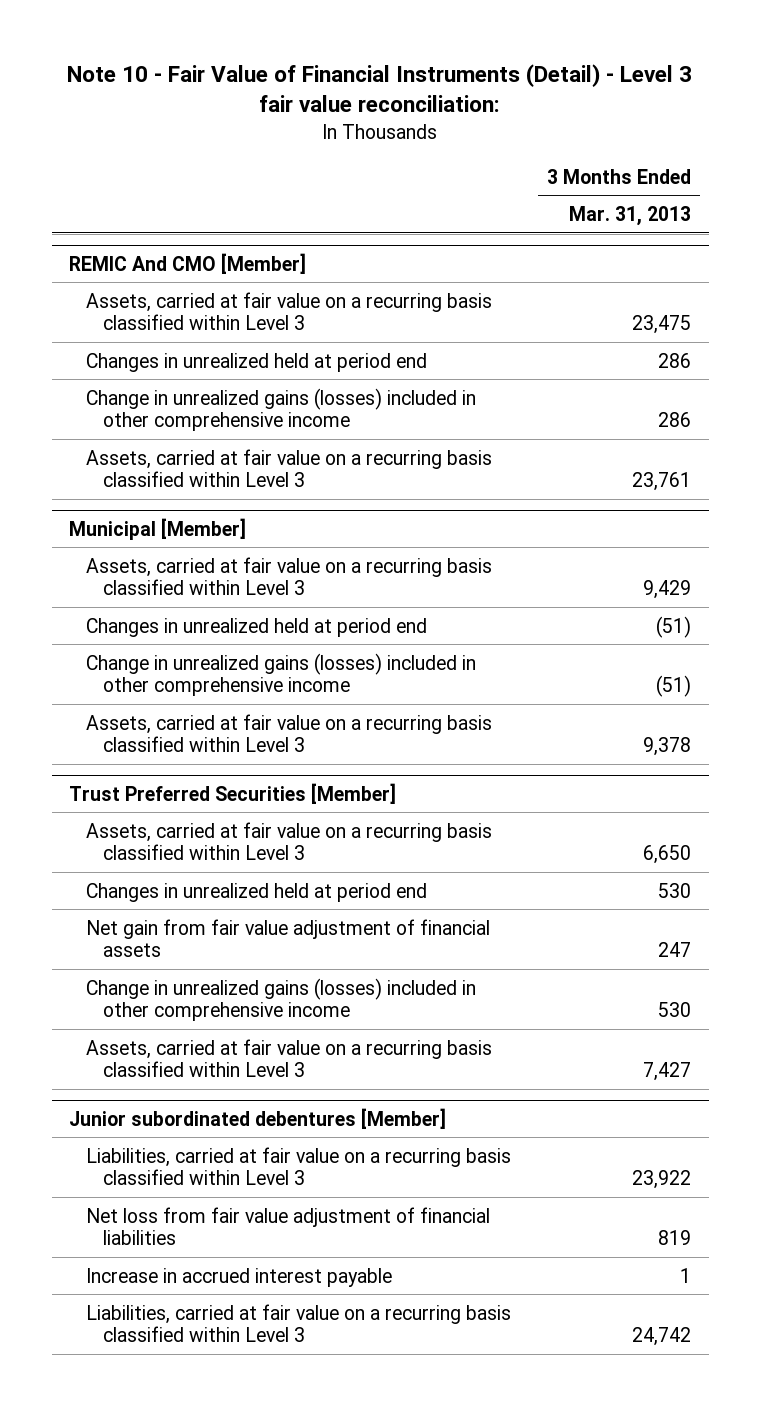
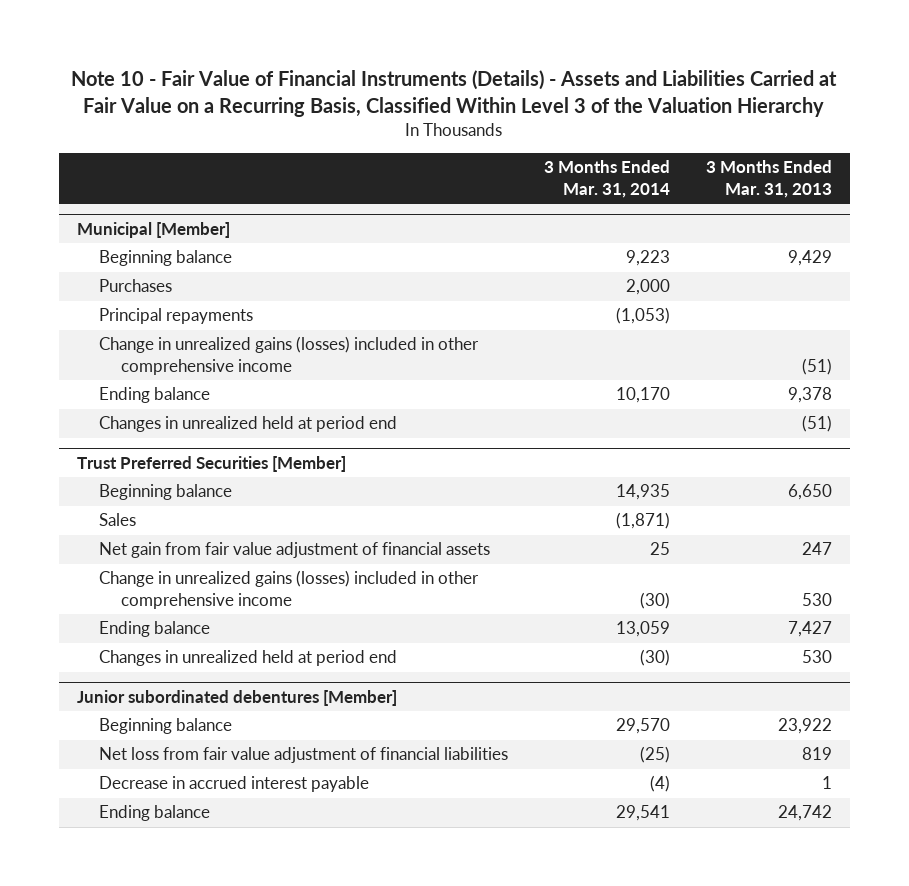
- Note 10 - Fair Value of Financial Instruments (Detail) - Level 3 fair value reconciliation:
+ Note 10 - Fair Value of Financial Instruments (Details) - Assets and Liabilities Carried at Fair Value on a Recurring Basis, Classified Within Level 3 of the Valuation Hierarchy
- | 3 Months Ended Mar. 31, 2013
+ | 3 Months Ended Mar. 31, 2014 | 3 Months Ended Mar. 31, 2013
- REMIC And CMO [Member]
- Assets, carried at fair value on a recurring basis classified within Level 3 | 23,475
- Changes in unrealized held at period end | 286
- Change in unrealized gains (losses) included in other comprehensive income | 286
- Assets, carried at fair value on a recurring basis classified within Level 3 | 23,761
@ Municipal [Member]
- Assets, carried at fair value on a recurring basis classified within Level 3 | 9,429
+ Beginning balance | 9,223 | 9,429
+ Purchases | 2,000 |
+ Principal repayments | (1,053) |
- Assets, carried at fair value on a recurring basis classified within Level 3 | 9,378
+ Ending balance | 10,170 | 9,378
moved down: Changes in unrealized held at period end | | (51)
@ Trust Preferred Securities [Member]
- Assets, carried at fair value on a recurring basis classified within Level 3 | 6,650
+ Beginning balance | 14,935 | 6,650
+ Sales | (1,871) |
- Assets, carried at fair value on a recurring basis classified within Level 3 | 7,427
+ Ending balance | 13,059 | 7,427
moved down: Changes in unrealized held at period end | (30) | 530
@ Junior subordinated debentures [Member]
- Liabilities, carried at fair value on a recurring basis classified within Level 3 | 23,922
+ Beginning balance | 29,570 | 23,922
- Increase in accrued interest payable | 1
- Liabilities, carried at fair value on a recurring basis classified within Level 3 | 24,742
+ Decrease in accrued interest payable | (4) | 1
+ Ending balance | 29,541 | 24,742

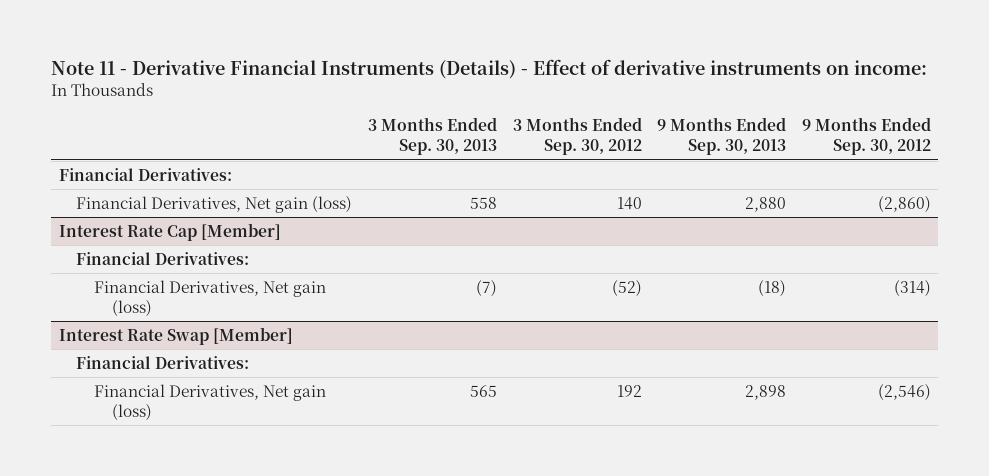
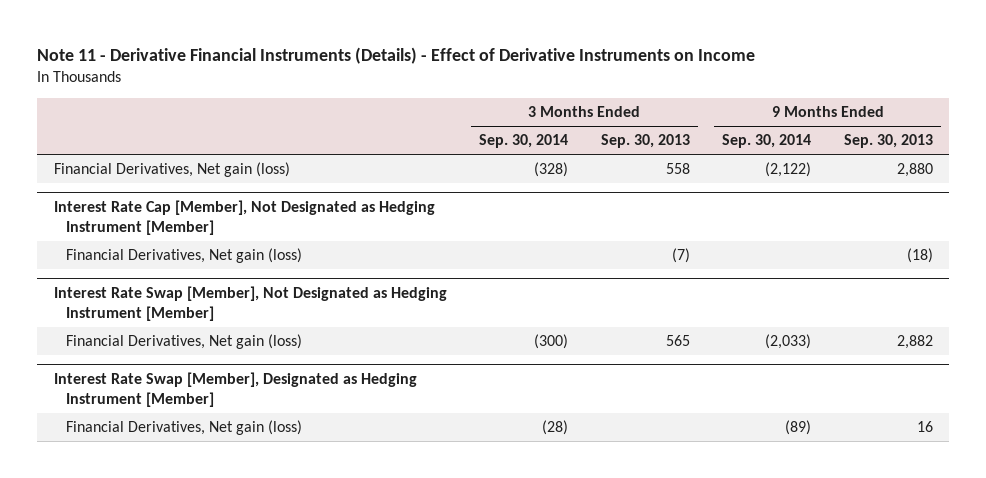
- Note 11 - Derivative Financial Instruments (Details) - Effect of derivative instruments on income:
+ Note 11 - Derivative Financial Instruments (Details) - Effect of Derivative Instruments on Income
- | 3 Months Ended Sep. 30, 2013 | 3 Months Ended Sep. 30, 2012 | 9 Months Ended Sep. 30, 2013 | 9 Months Ended Sep. 30, 2012
+ | 3 Months Ended Sep. 30, 2014 | 3 Months Ended Sep. 30, 2013 | 9 Months Ended Sep. 30, 2014 | 9 Months Ended Sep. 30, 2013
- Financial Derivatives:
- Interest Rate Cap [Member]
- Financial Derivatives:
+ Interest Rate Cap [Member], Not Designated as Hedging Instrument [Member]
- Interest Rate Swap [Member]
- Financial Derivatives:
- Financial Derivatives, Net gain (loss) | 565 | 192 | 2,898 | (2,546)
+ Interest Rate Swap [Member], Not Designated as Hedging Instrument [Member]
+ Financial Derivatives, Net gain (loss) | (300) | 565 | (2,033) | 2,882
+ Interest Rate Swap [Member], Designated as Hedging Instrument [Member]
+ Financial Derivatives, Net gain (loss) | (28) | | (89) | 16

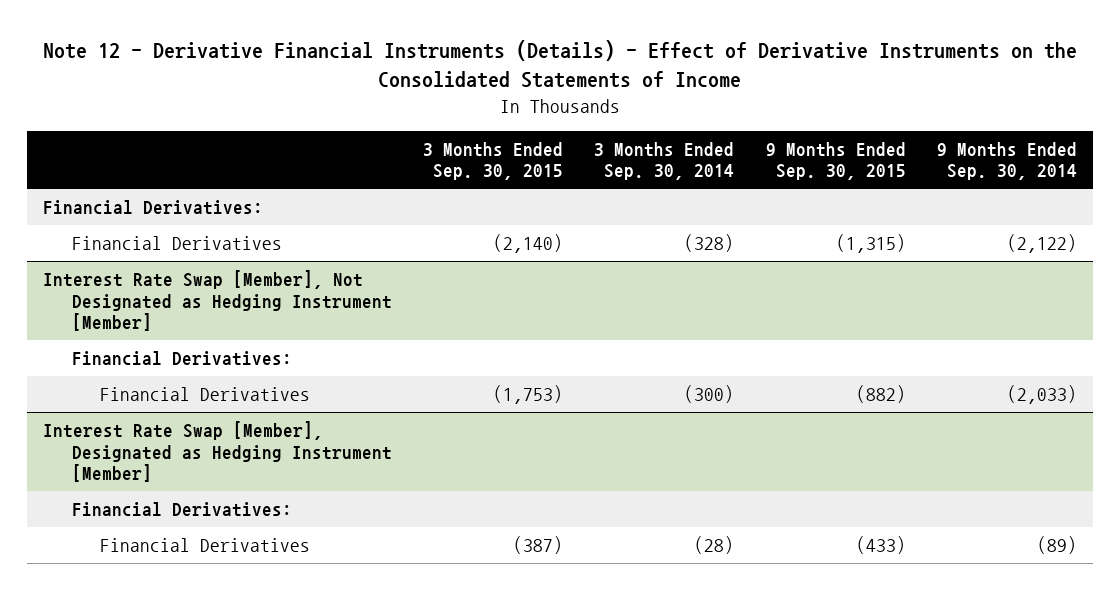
- Note 11 - Derivative Financial Instruments (Details) - Effect of Derivative Instruments on Income
+ Note 12 - Derivative Financial Instruments (Details) - Effect of Derivative Instruments on the Consolidated Statements of Income
- | 3 Months Ended Sep. 30, 2014 | 3 Months Ended Sep. 30, 2013 | 9 Months Ended Sep. 30, 2014 | 9 Months Ended Sep. 30, 2013
+ | 3 Months Ended Sep. 30, 2015 | 3 Months Ended Sep. 30, 2014 | 9 Months Ended Sep. 30, 2015 | 9 Months Ended Sep. 30, 2014
- Financial Derivatives, Net gain (loss) | (328) | 558 | (2,122) | 2,880
- Interest Rate Cap [Member], Not Designated as Hedging Instrument [Member]
- Financial Derivatives, Net gain (loss) | | (7) | | (18)
+ Financial Derivatives:
+ Financial Derivatives | (2,140) | (328) | (1,315) | (2,122)
@ Interest Rate Swap [Member], Not Designated as Hedging Instrument [Member]
- Financial Derivatives, Net gain (loss) | (300) | 565 | (2,033) | 2,882
+ Financial Derivatives:
+ Financial Derivatives | (1,753) | (300) | (882) | (2,033)
@ Interest Rate Swap [Member], Designated as Hedging Instrument [Member]
- Financial Derivatives, Net gain (loss) | (28) | | (89) | 16
+ Financial Derivatives:
+ Financial Derivatives | (387) | (28) | (433) | (89)

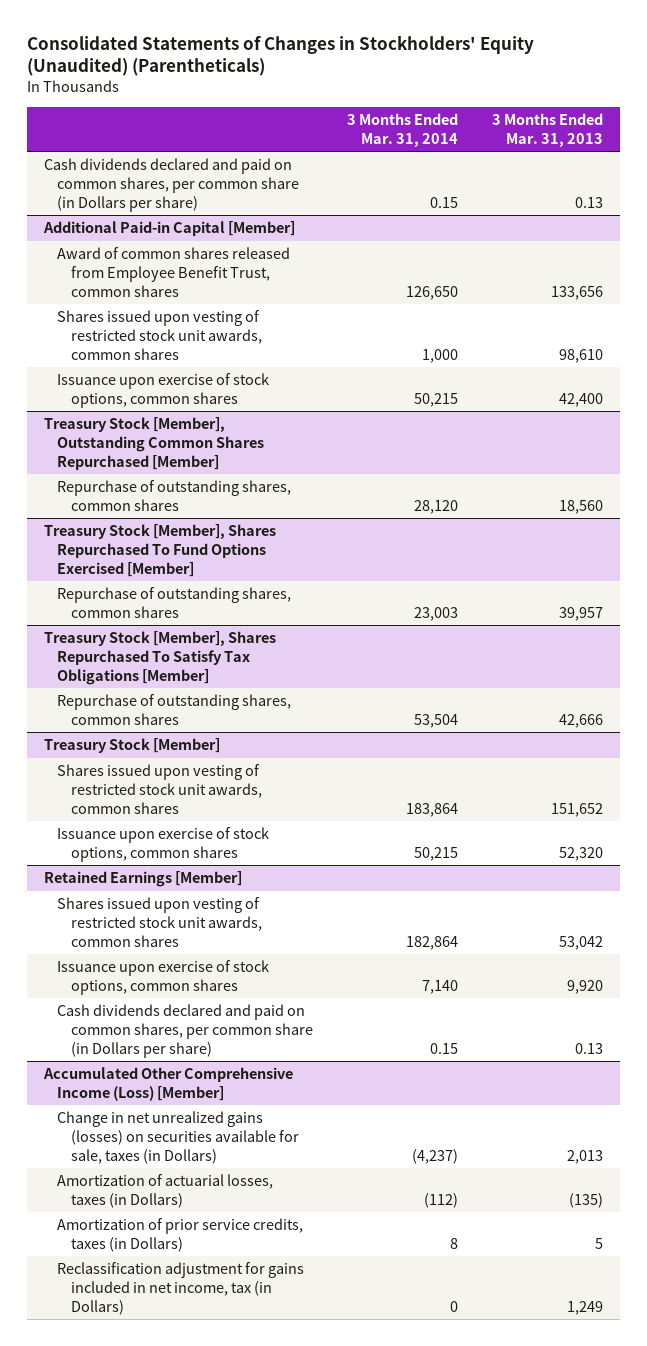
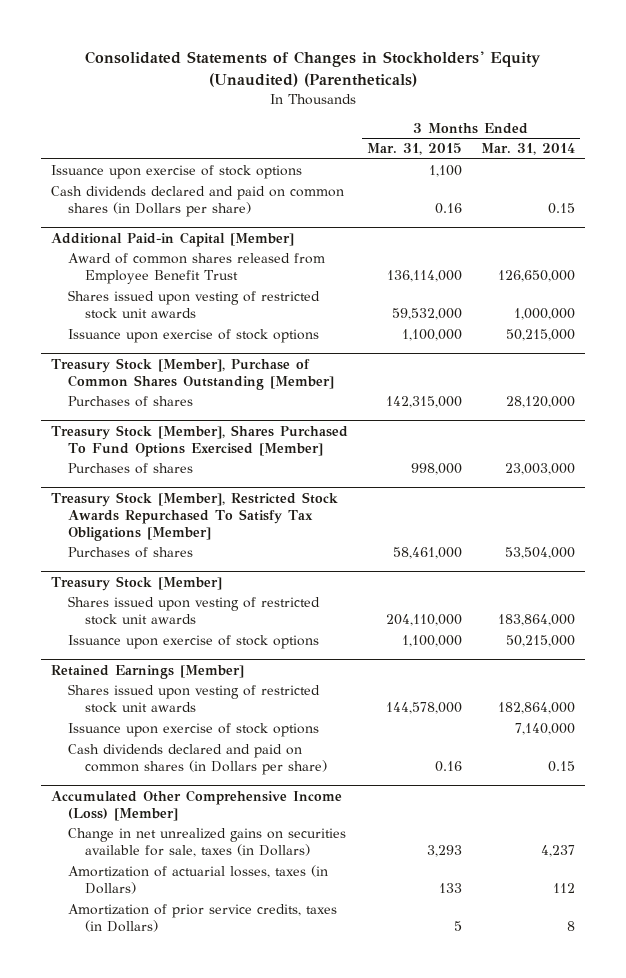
- | 3 Months Ended Mar. 31, 2014 | 3 Months Ended Mar. 31, 2013
+ | 3 Months Ended Mar. 31, 2015 | 3 Months Ended Mar. 31, 2014
- Cash dividends declared and paid on common shares, per common share (in Dollars per share) | 0.15 | 0.13
+ Issuance upon exercise of stock options | 1,100 |
+ Cash dividends declared and paid on common shares (in Dollars per share) | 0.16 | 0.15
@ Additional Paid-in Capital [Member]
- Award of common shares released from Employee Benefit Trust, common shares | 126,650 | 133,656
- Shares issued upon vesting of restricted stock unit awards, common shares | 1,000 | 98,610
- Issuance upon exercise of stock options, common shares | 50,215 | 42,400
- Treasury Stock [Member], Outstanding Common Shares Repurchased [Member]
- Repurchase of outstanding shares, common shares | 28,120 | 18,560
- Treasury Stock [Member], Shares Repurchased To Fund Options Exercised [Member]
- Repurchase of outstanding shares, common shares | 23,003 | 39,957
- Treasury Stock [Member], Shares Repurchased To Satisfy Tax Obligations [Member]
- Repurchase of outstanding shares, common shares | 53,504 | 42,666
@ Additional Paid-in Capital [Member]
+ Award of common shares released from Employee Benefit Trust | 136,114,000 | 126,650,000
+ Shares issued upon vesting of restricted stock unit awards | 59,532,000 | 1,000,000
+ Issuance upon exercise of stock options | 1,100,000 | 50,215,000
+ Treasury Stock [Member], Purchase of Common Shares Outstanding [Member]
+ Purchases of shares | 142,315,000 | 28,120,000
+ Treasury Stock [Member], Shares Purchased To Fund Options Exercised [Member]
+ Purchases of shares | 998,000 | 23,003,000
+ Treasury Stock [Member], Restricted Stock Awards Repurchased To Satisfy Tax Obligations [Member]
+ Purchases of shares | 58,461,000 | 53,504,000
@ Treasury Stock [Member]
- Shares issued upon vesting of restricted stock unit awards, common shares | 183,864 | 151,652
- Issuance upon exercise of stock options, common shares | 50,215 | 52,320
+ Shares issued upon vesting of restricted stock unit awards | 204,110,000 | 183,864,000
+ Issuance upon exercise of stock options | 1,100,000 | 50,215,000
@ Retained Earnings [Member]
- Shares issued upon vesting of restricted stock unit awards, common shares | 182,864 | 53,042
- Issuance upon exercise of stock options, common shares | 7,140 | 9,920
- Cash dividends declared and paid on common shares, per common share (in Dollars per share) | 0.15 | 0.13
+ Shares issued upon vesting of restricted stock unit awards | 144,578,000 | 182,864,000
+ Issuance upon exercise of stock options | | 7,140,000
+ Cash dividends declared and paid on common shares (in Dollars per share) | 0.16 | 0.15
@ Accumulated Other Comprehensive Income (Loss) [Member]
- Change in net unrealized gains (losses) on securities available for sale, taxes (in Dollars) | (4,237) | 2,013
- Amortization of actuarial losses, taxes (in Dollars) | (112) | (135)
+ Change in net unrealized gains on securities available for sale, taxes (in Dollars) | 3,293 | 4,237
+ Amortization of actuarial losses, taxes (in Dollars) | 133 | 112
- Reclassification adjustment for gains included in net income, tax (in Dollars) | 0 | 1,249

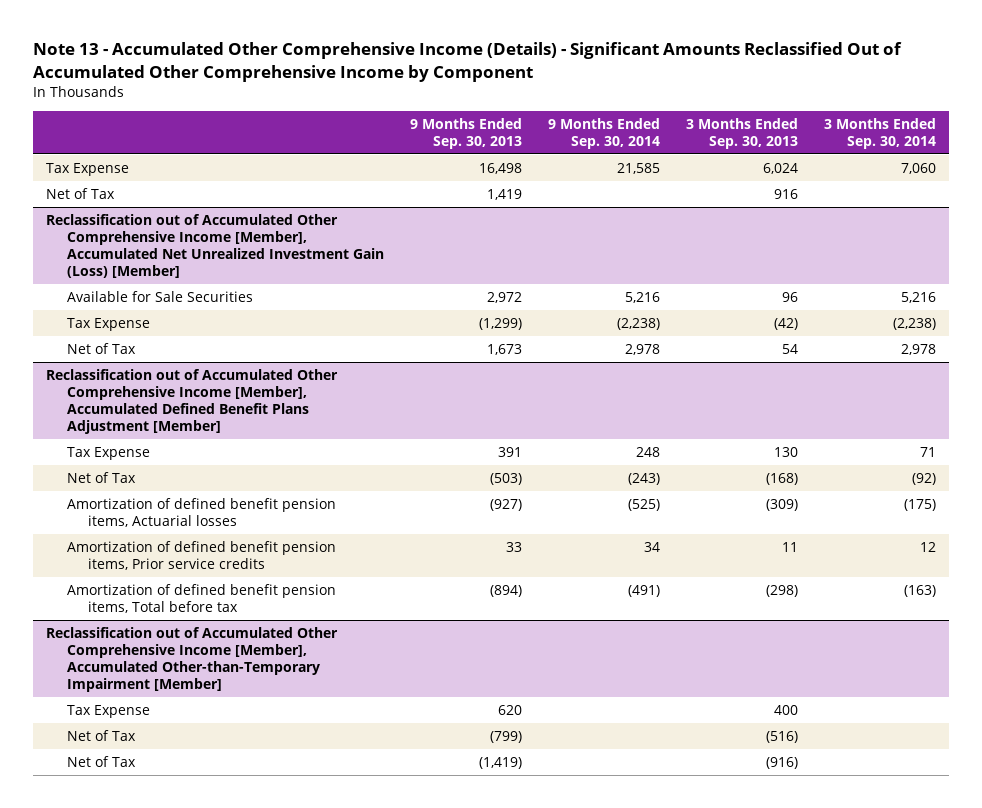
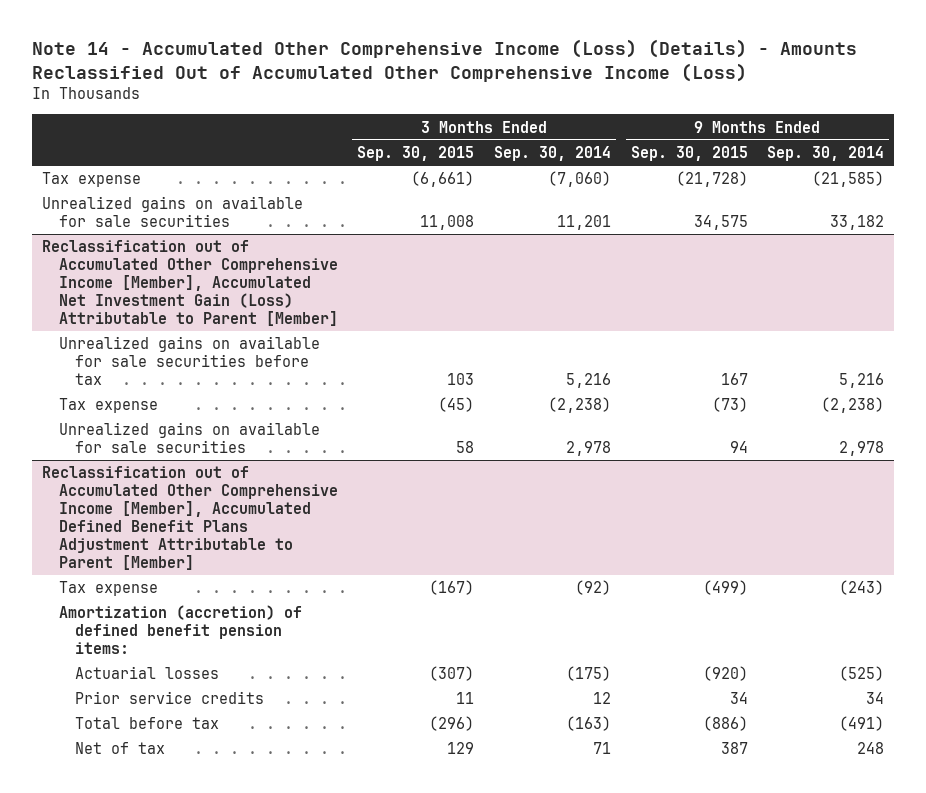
- Note 13 - Accumulated Other Comprehensive Income (Details) - Significant Amounts Reclassified Out of Accumulated Other Comprehensive Income by Component
+ Note 14 - Accumulated Other Comprehensive Income (Loss) (Details) - Amounts Reclassified Out of Accumulated Other Comprehensive Income (Loss)
- | 9 Months Ended Sep. 30, 2013 | 9 Months Ended Sep. 30, 2014 | 3 Months Ended Sep. 30, 2013 | 3 Months Ended Sep. 30, 2014
+ | 3 Months Ended Sep. 30, 2015 | 3 Months Ended Sep. 30, 2014 | 9 Months Ended Sep. 30, 2015 | 9 Months Ended Sep. 30, 2014
- Tax Expense | 16,498 | 21,585 | 6,024 | 7,060
- Net of Tax | 1,419 | | 916 |
- Reclassification out of Accumulated Other Comprehensive Income [Member], Accumulated Net Unrealized Investment Gain (Loss) [Member]
- Available for Sale Securities | 2,972 | 5,216 | 96 | 5,216
- Tax Expense | (1,299) | (2,238) | (42) | (2,238)
- Net of Tax | 1,673 | 2,978 | 54 | 2,978
- Reclassification out of Accumulated Other Comprehensive Income [Member], Accumulated Defined Benefit Plans Adjustment [Member]
- Tax Expense | 391 | 248 | 130 | 71
- Net of Tax | (503) | (243) | (168) | (92)
- Amortization of defined benefit pension items, Actuarial losses | (927) | (525) | (309) | (175)
- Amortization of defined benefit pension items, Prior service credits | 33 | 34 | 11 | 12
- Amortization of defined benefit pension items, Total before tax | (894) | (491) | (298) | (163)
- Reclassification out of Accumulated Other Comprehensive Income [Member], Accumulated Other-than-Temporary Impairment [Member]
- Tax Expense | 620 | | 400 |
- Net of Tax | (799) | | (516) |
- Net of Tax | (1,419) | | (916) |
+ Tax expense | (6,661) | (7,060) | (21,728) | (21,585)
+ Unrealized gains on available for sale securities | 11,008 | 11,201 | 34,575 | 33,182
+ Reclassification out of Accumulated Other Comprehensive Income [Member], Accumulated Net Investment Gain (Loss) Attributable to Parent [Member]
+ Unrealized gains on available for sale securities before tax | 103 | 5,216 | 167 | 5,216
+ Tax expense | (45) | (2,238) | (73) | (2,238)
+ Unrealized gains on available for sale securities | 58 | 2,978 | 94 | 2,978
+ Reclassification out of Accumulated Other Comprehensive Income [Member], Accumulated Defined Benefit Plans Adjustment Attributable to Parent [Member]
+ Tax expense | (167) | (92) | (499) | (243)
+ Amortization (accretion) of defined benefit pension items:
+ Actuarial losses | (307) | (175) | (920) | (525)
+ Prior service credits | 11 | 12 | 34 | 34
+ Total before tax | (296) | (163) | (886) | (491)
+ Net of tax | 129 | 71 | 387 | 248

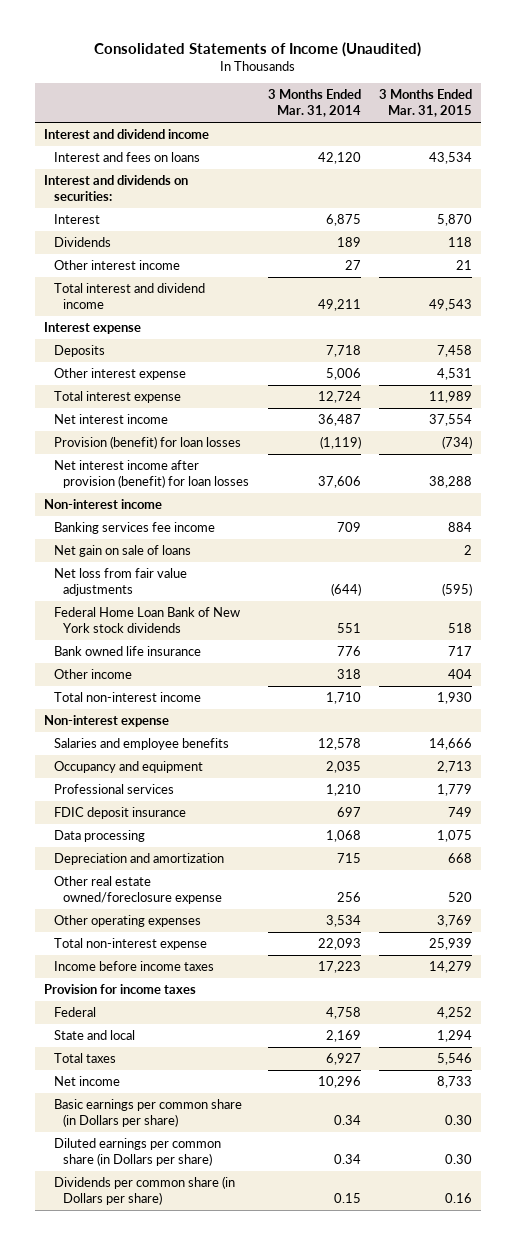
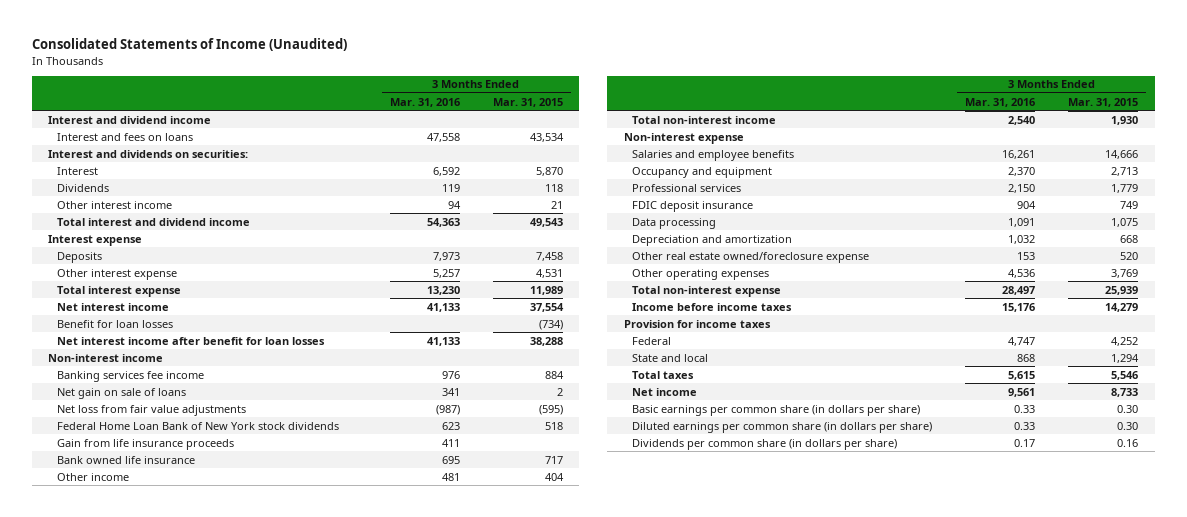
- | 3 Months Ended Mar. 31, 2014 | 3 Months Ended Mar. 31, 2015
+ | 3 Months Ended Mar. 31, 2016 | 3 Months Ended Mar. 31, 2015
- Provision (benefit) for loan losses | (1,119) | (734)
- Net interest income after provision (benefit) for loan losses | 37,606 | 38,288
+ Benefit for loan losses | | (734)
+ Net interest income after benefit for loan losses | 41,133 | 38,288
+ Gain from life insurance proceeds | 411 |
- Basic earnings per common share (in Dollars per share) | 0.34 | 0.30
- Diluted earnings per common share (in Dollars per share) | 0.34 | 0.30
- Dividends per common share (in Dollars per share) | 0.15 | 0.16
+ Basic earnings per common share (in dollars per share) | 0.33 | 0.30
+ Diluted earnings per common share (in dollars per share) | 0.33 | 0.30
+ Dividends per common share (in dollars per share) | 0.17 | 0.16

